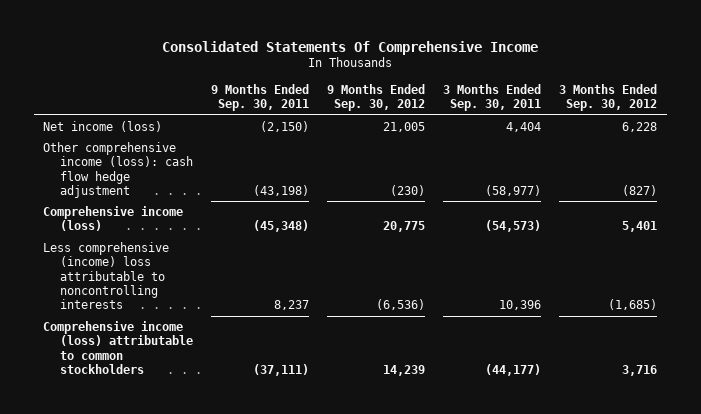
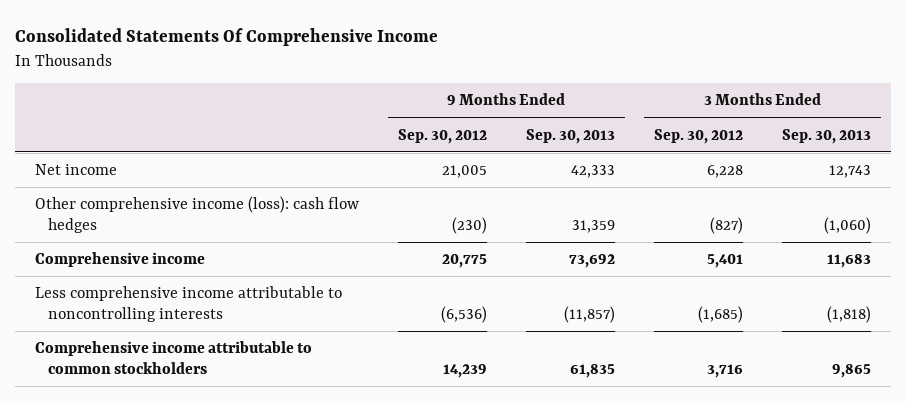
- | 9 Months Ended Sep. 30, 2011 | 9 Months Ended Sep. 30, 2012 | 3 Months Ended Sep. 30, 2011 | 3 Months Ended Sep. 30, 2012
+ | 9 Months Ended Sep. 30, 2012 | 9 Months Ended Sep. 30, 2013 | 3 Months Ended Sep. 30, 2012 | 3 Months Ended Sep. 30, 2013
- Net income (loss) | (2,150) | 21,005 | 4,404 | 6,228
- Other comprehensive income (loss): cash flow hedge adjustment | (43,198) | (230) | (58,977) | (827)
- Comprehensive income (loss) | (45,348) | 20,775 | (54,573) | 5,401
- Less comprehensive (income) loss attributable to noncontrolling interests | 8,237 | (6,536) | 10,396 | (1,685)
- Comprehensive income (loss) attributable to common stockholders | (37,111) | 14,239 | (44,177) | 3,716
+ Net income | 21,005 | 42,333 | 6,228 | 12,743
+ Other comprehensive income (loss): cash flow hedges | (230) | 31,359 | (827) | (1,060)
+ Comprehensive income | 20,775 | 73,692 | 5,401 | 11,683
+ Less comprehensive income attributable to noncontrolling interests | (6,536) | (11,857) | (1,685) | (1,818)
+ Comprehensive income attributable to common stockholders | 14,239 | 61,835 | 3,716 | 9,865

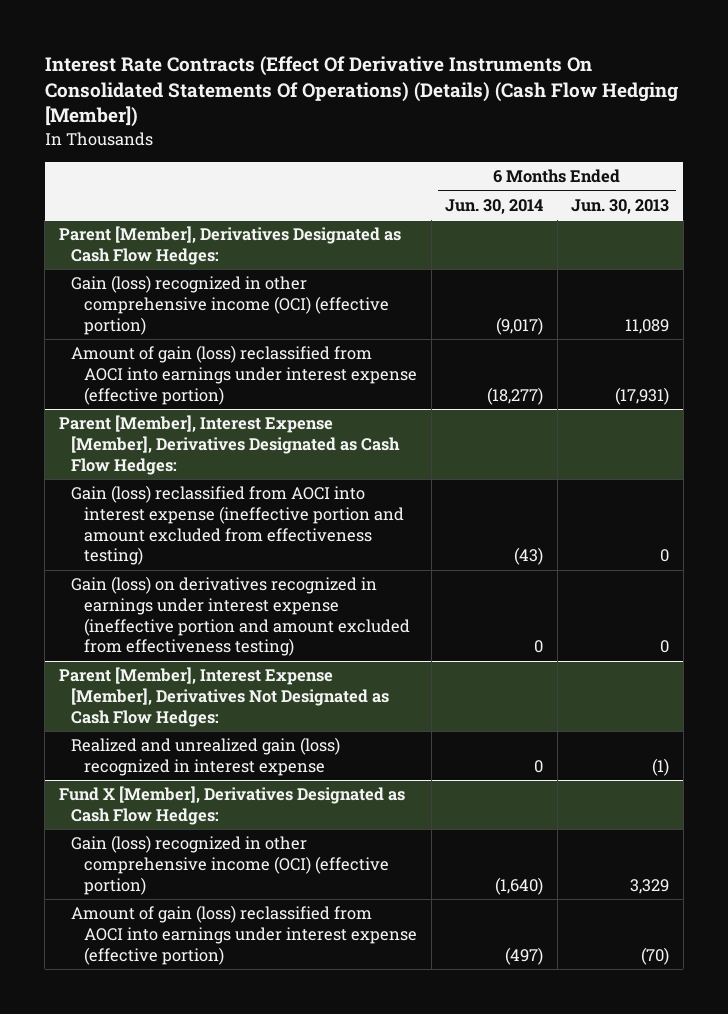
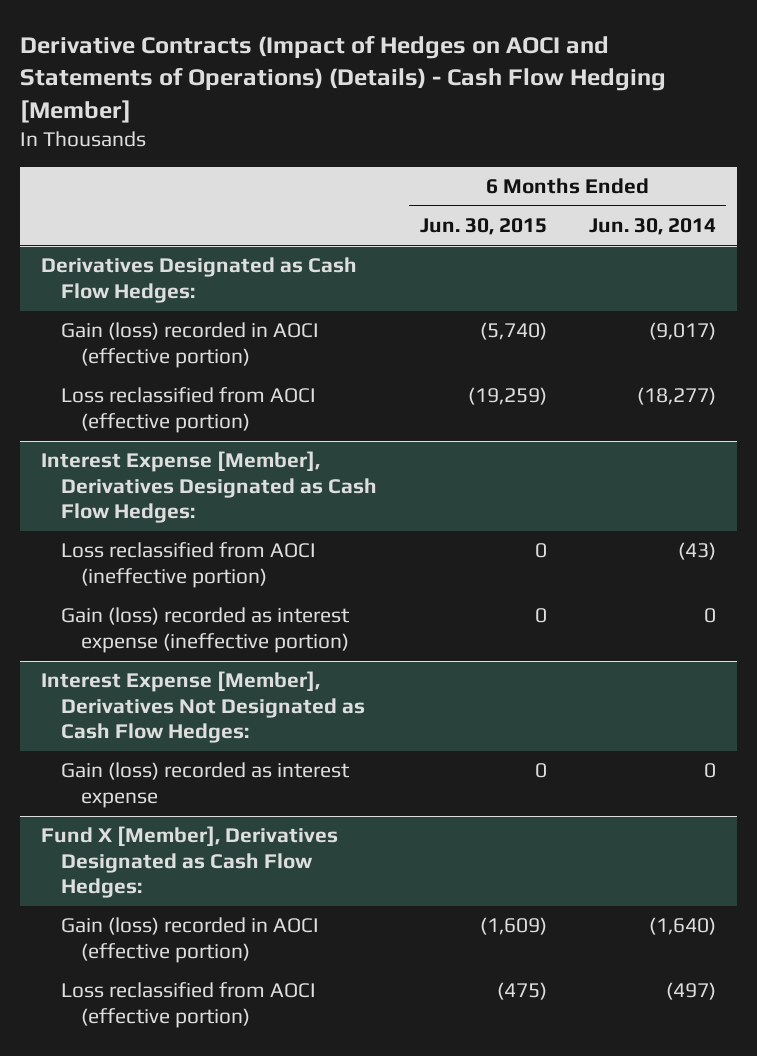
- Interest Rate Contracts (Effect Of Derivative Instruments On Consolidated Statements Of Operations) (Details) (Cash Flow Hedging [Member])
+ Derivative Contracts (Impact of Hedges on AOCI and Statements of Operations) (Details) - Cash Flow Hedging [Member]
- | 6 Months Ended Jun. 30, 2014 | 6 Months Ended Jun. 30, 2013
+ | 6 Months Ended Jun. 30, 2015 | 6 Months Ended Jun. 30, 2014
- Parent [Member], Derivatives Designated as Cash Flow Hedges:
- Gain (loss) recognized in other comprehensive income (OCI) (effective portion) | (9,017) | 11,089
- Amount of gain (loss) reclassified from AOCI into earnings under interest expense (effective portion) | (18,277) | (17,931)
- Parent [Member], Interest Expense [Member], Derivatives Designated as Cash Flow Hedges:
- Gain (loss) reclassified from AOCI into interest expense (ineffective portion and amount excluded from effectiveness testing) | (43) | 0
- Gain (loss) on derivatives recognized in earnings under interest expense (ineffective portion and amount excluded from effectiveness testing) | 0 | 0
- Parent [Member], Interest Expense [Member], Derivatives Not Designated as Cash Flow Hedges:
- Realized and unrealized gain (loss) recognized in interest expense | 0 | (1)
+ Derivatives Designated as Cash Flow Hedges:
+ Gain (loss) recorded in AOCI (effective portion) | (5,740) | (9,017)
+ Loss reclassified from AOCI (effective portion) | (19,259) | (18,277)
+ Interest Expense [Member], Derivatives Designated as Cash Flow Hedges:
+ Loss reclassified from AOCI (ineffective portion) | 0 | (43)
+ Gain (loss) recorded as interest expense (ineffective portion) | 0 | 0
+ Interest Expense [Member], Derivatives Not Designated as Cash Flow Hedges:
+ Gain (loss) recorded as interest expense | 0 | 0
@ Fund X [Member], Derivatives Designated as Cash Flow Hedges:
- Gain (loss) recognized in other comprehensive income (OCI) (effective portion) | (1,640) | 3,329
- Amount of gain (loss) reclassified from AOCI into earnings under interest expense (effective portion) | (497) | (70)
+ Gain (loss) recorded in AOCI (effective portion) | (1,609) | (1,640)
+ Loss reclassified from AOCI (effective portion) | (475) | (497)

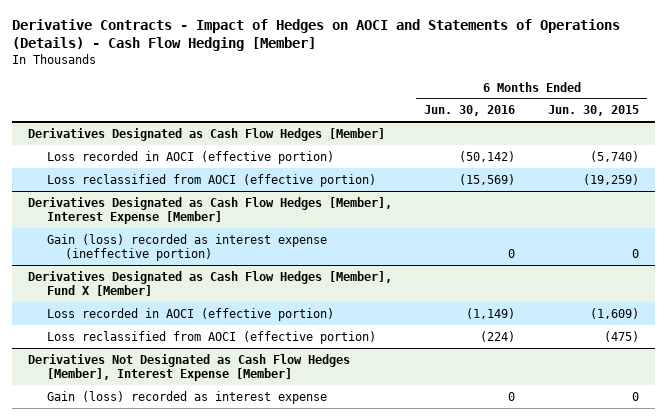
- Derivative Contracts (Impact of Hedges on AOCI and Statements of Operations) (Details) - Cash Flow Hedging [Member]
+ Derivative Contracts - Impact of Hedges on AOCI and Statements of Operations (Details) - Cash Flow Hedging [Member]
- | 6 Months Ended Jun. 30, 2015 | 6 Months Ended Jun. 30, 2014
+ | 6 Months Ended Jun. 30, 2016 | 6 Months Ended Jun. 30, 2015
- Derivatives Designated as Cash Flow Hedges:
- Gain (loss) recorded in AOCI (effective portion) | (5,740) | (9,017)
+ Derivatives Designated as Cash Flow Hedges [Member]
+ Loss recorded in AOCI (effective portion) | (50,142) | (5,740)
- Interest Expense [Member], Derivatives Designated as Cash Flow Hedges:
- Loss reclassified from AOCI (ineffective portion) | 0 | (43)
+ Derivatives Designated as Cash Flow Hedges [Member], Interest Expense [Member]
- Interest Expense [Member], Derivatives Not Designated as Cash Flow Hedges:
- Gain (loss) recorded as interest expense | 0 | 0
- Fund X [Member], Derivatives Designated as Cash Flow Hedges:
- Gain (loss) recorded in AOCI (effective portion) | (1,609) | (1,640)
+ Derivatives Designated as Cash Flow Hedges [Member], Fund X [Member]
+ Loss recorded in AOCI (effective portion) | (1,149) | (1,609)
+ Derivatives Not Designated as Cash Flow Hedges [Member], Interest Expense [Member]
+ Gain (loss) recorded as interest expense | 0 | 0

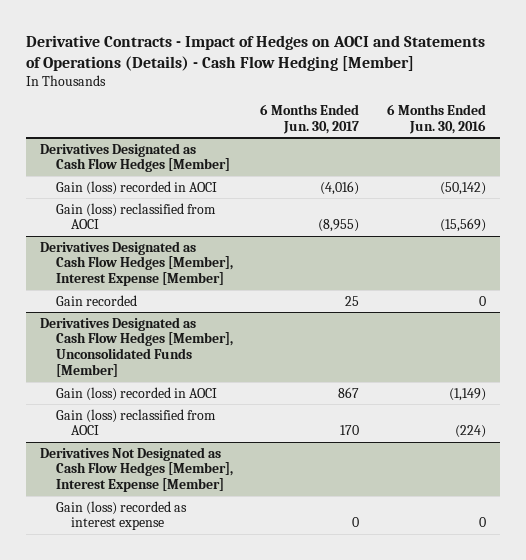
- | 6 Months Ended Jun. 30, 2016 | 6 Months Ended Jun. 30, 2015
+ | 6 Months Ended Jun. 30, 2017 | 6 Months Ended Jun. 30, 2016
@ Derivatives Designated as Cash Flow Hedges [Member]
- Loss recorded in AOCI (effective portion) | (50,142) | (5,740)
- Loss reclassified from AOCI (effective portion) | (15,569) | (19,259)
+ Gain (loss) recorded in AOCI | (4,016) | (50,142)
+ Gain (loss) reclassified from AOCI | (8,955) | (15,569)
@ Derivatives Designated as Cash Flow Hedges [Member], Interest Expense [Member]
- Gain (loss) recorded as interest expense (ineffective portion) | 0 | 0
- Derivatives Designated as Cash Flow Hedges [Member], Fund X [Member]
- Loss recorded in AOCI (effective portion) | (1,149) | (1,609)
- Loss reclassified from AOCI (effective portion) | (224) | (475)
@ Derivatives Designated as Cash Flow Hedges [Member], Interest Expense [Member]
+ Gain recorded | 25 | 0
+ Derivatives Designated as Cash Flow Hedges [Member], Unconsolidated Funds [Member]
+ Gain (loss) recorded in AOCI | 867 | (1,149)
+ Gain (loss) reclassified from AOCI | 170 | (224)

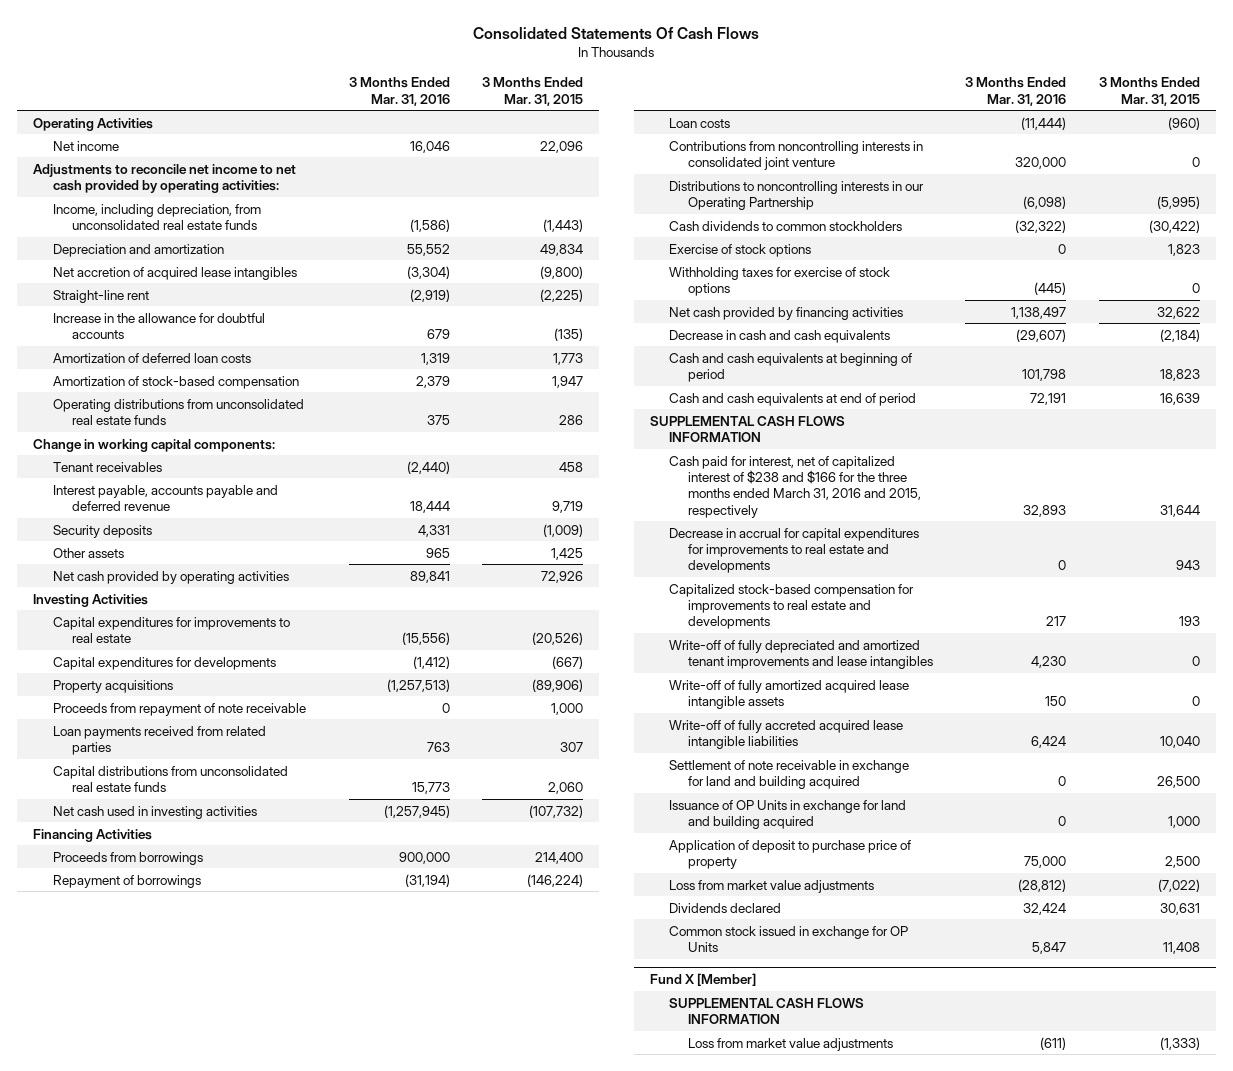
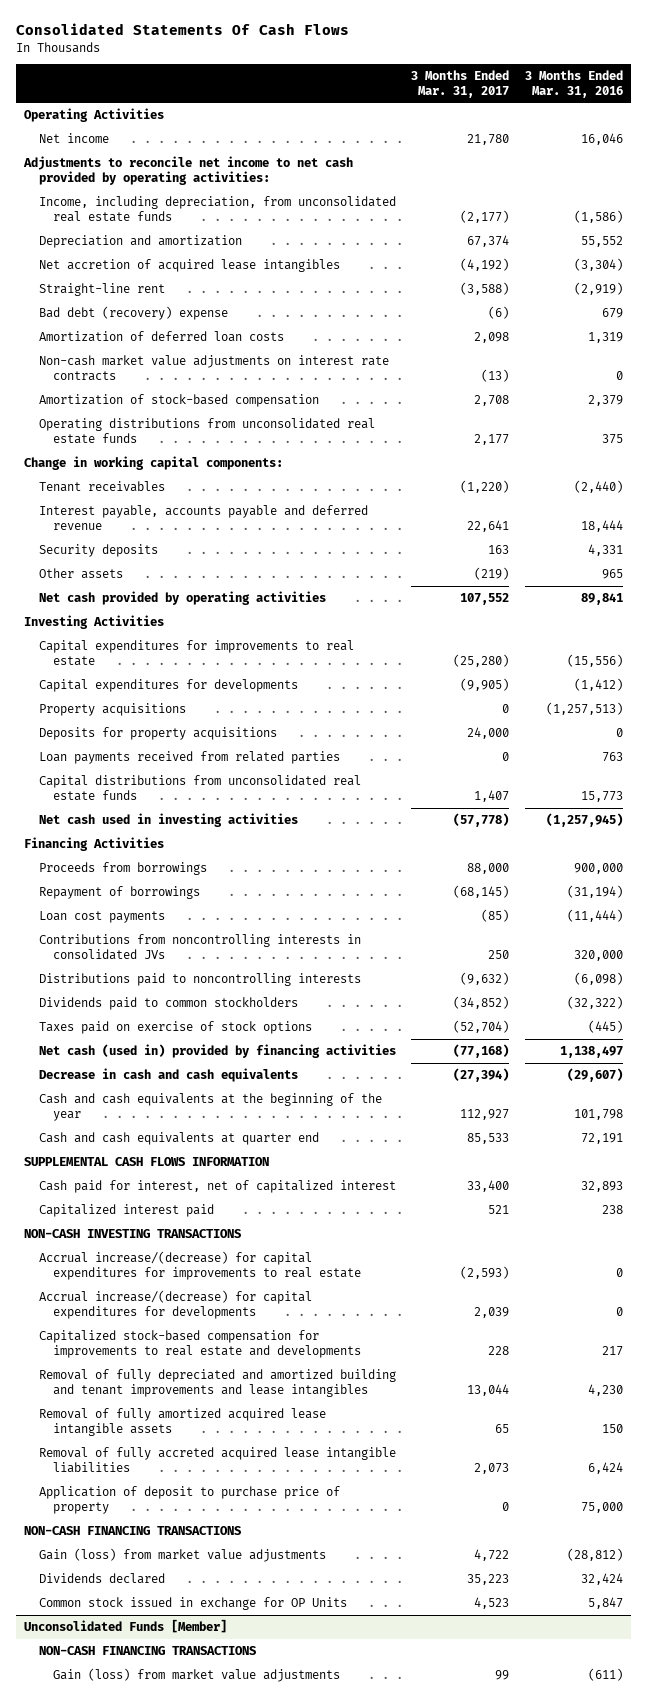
- | 3 Months Ended Mar. 31, 2016 | 3 Months Ended Mar. 31, 2015
+ | 3 Months Ended Mar. 31, 2017 | 3 Months Ended Mar. 31, 2016
- Increase in the allowance for doubtful accounts | 679 | (135)
+ Bad debt (recovery) expense | (6) | 679
+ Non-cash market value adjustments on interest rate contracts | (13) | 0
- Proceeds from repayment of note receivable | 0 | 1,000
+ Deposits for property acquisitions | 24,000 | 0
- Loan costs | (11,444) | (960)
- Contributions from noncontrolling interests in consolidated joint venture | 320,000 | 0
- Distributions to noncontrolling interests in our Operating Partnership | (6,098) | (5,995)
- Cash dividends to common stockholders | (32,322) | (30,422)
- Exercise of stock options | 0 | 1,823
- Withholding taxes for exercise of stock options | (445) | 0
- Net cash provided by financing activities | 1,138,497 | 32,622
+ Loan cost payments | (85) | (11,444)
+ Contributions from noncontrolling interests in consolidated JVs | 250 | 320,000
+ Distributions paid to noncontrolling interests | (9,632) | (6,098)
+ Dividends paid to common stockholders | (34,852) | (32,322)
+ Taxes paid on exercise of stock options | (52,704) | (445)
+ Net cash (used in) provided by financing activities | (77,168) | 1,138,497
- Cash and cash equivalents at beginning of period | 101,798 | 18,823
- Cash and cash equivalents at end of period | 72,191 | 16,639
+ Cash and cash equivalents at the beginning of the year | 112,927 | 101,798
+ Cash and cash equivalents at quarter end | 85,533 | 72,191
- Cash paid for interest, net of capitalized interest of $238 and $166 for the three months ended March 31, 2016 and 2015, respectively | 32,893 | 31,644
- Decrease in accrual for capital expenditures for improvements to real estate and developments | 0 | 943
+ Cash paid for interest, net of capitalized interest | 33,400 | 32,893
+ Capitalized interest paid | 521 | 238
+ NON-CASH INVESTING TRANSACTIONS
+ Accrual increase/(decrease) for capital expenditures for improvements to real estate | (2,593) | 0
+ Accrual increase/(decrease) for capital expenditures for developments | 2,039 | 0
- Write-off of fully depreciated and amortized tenant improvements and lease intangibles | 4,230 | 0
- Write-off of fully amortized acquired lease intangible assets | 150 | 0
- Write-off of fully accreted acquired lease intangible liabilities | 6,424 | 10,040
- Settlement of note receivable in exchange for land and building acquired | 0 | 26,500
- Issuance of OP Units in exchange for land and building acquired | 0 | 1,000
+ Removal of fully depreciated and amortized building and tenant improvements and lease intangibles | 13,044 | 4,230
+ Removal of fully amortized acquired lease intangible assets | 65 | 150
+ Removal of fully accreted acquired lease intangible liabilities | 2,073 | 6,424
- Loss from market value adjustments | (28,812) | (7,022)
+ NON-CASH FINANCING TRANSACTIONS
+ Gain (loss) from market value adjustments | 4,722 | (28,812)
- Fund X [Member]
- SUPPLEMENTAL CASH FLOWS INFORMATION
- Loss from market value adjustments | (611) | (1,333)
+ Unconsolidated Funds [Member]
+ NON-CASH FINANCING TRANSACTIONS
+ Gain (loss) from market value adjustments | 99 | (611)

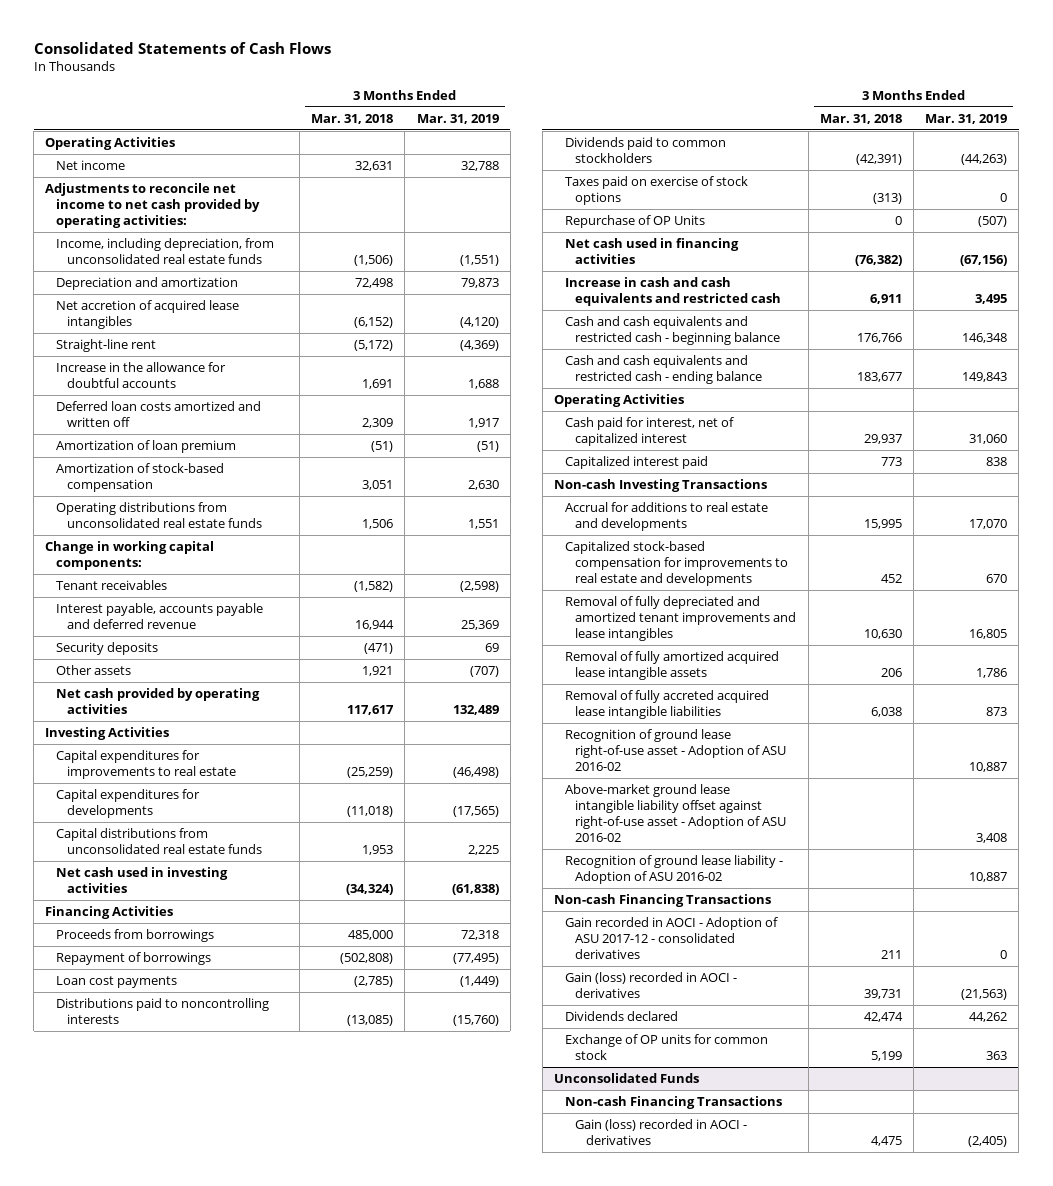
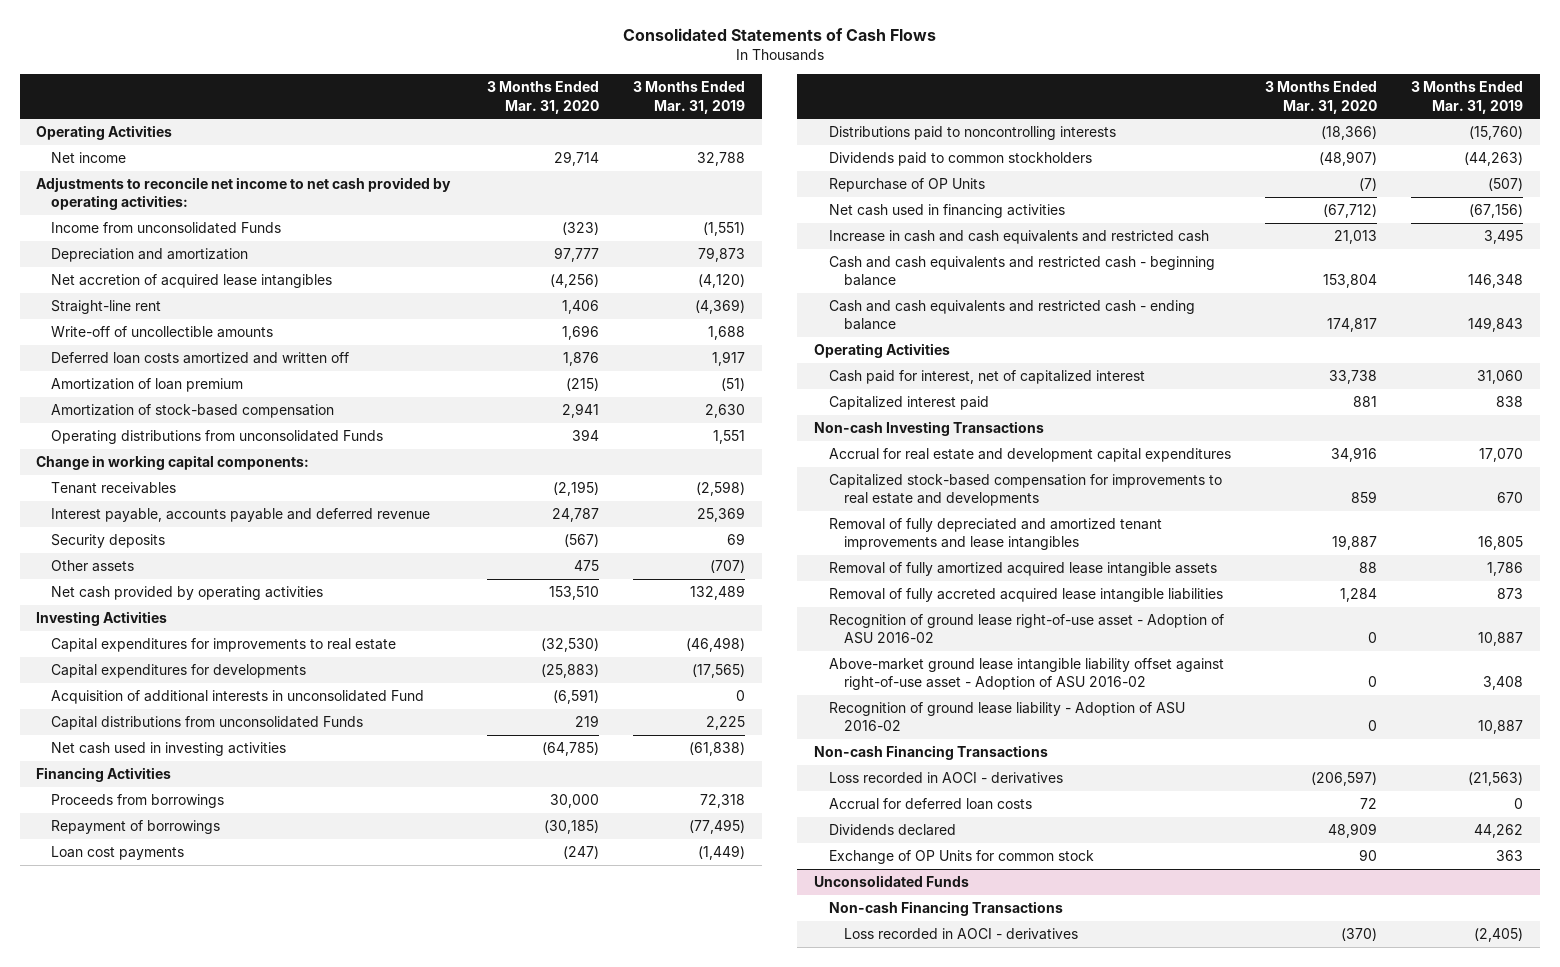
- | 3 Months Ended Mar. 31, 2018 | 3 Months Ended Mar. 31, 2019
+ | 3 Months Ended Mar. 31, 2020 | 3 Months Ended Mar. 31, 2019
- Income, including depreciation, from unconsolidated real estate funds | (1,506) | (1,551)
+ Income from unconsolidated Funds | (323) | (1,551)
- Increase in the allowance for doubtful accounts | 1,691 | 1,688
+ Write-off of uncollectible amounts | 1,696 | 1,688
- Operating distributions from unconsolidated real estate funds | 1,506 | 1,551
+ Operating distributions from unconsolidated Funds | 394 | 1,551
- Capital distributions from unconsolidated real estate funds | 1,953 | 2,225
+ Acquisition of additional interests in unconsolidated Fund | (6,591) | 0
+ Capital distributions from unconsolidated Funds | 219 | 2,225
- Taxes paid on exercise of stock options | (313) | 0
- Accrual for additions to real estate and developments | 15,995 | 17,070
+ Accrual for real estate and development capital expenditures | 34,916 | 17,070
- Gain recorded in AOCI - Adoption of ASU 2017-12 - consolidated derivatives | 211 | 0
- Gain (loss) recorded in AOCI - derivatives | 39,731 | (21,563)
+ Loss recorded in AOCI - derivatives | (206,597) | (21,563)
+ Accrual for deferred loan costs | 72 | 0
- Exchange of OP units for common stock | 5,199 | 363
+ Exchange of OP Units for common stock | 90 | 363
@ Unconsolidated Funds
- Gain (loss) recorded in AOCI - derivatives | 4,475 | (2,405)
+ Loss recorded in AOCI - derivatives | (370) | (2,405)

